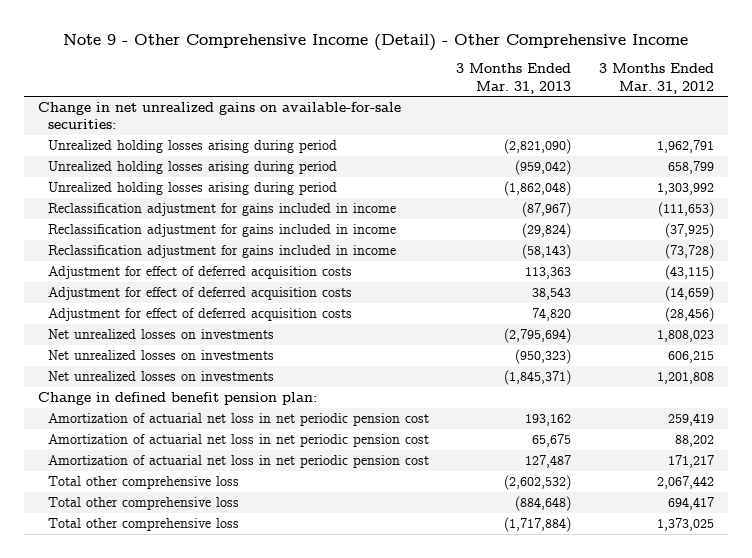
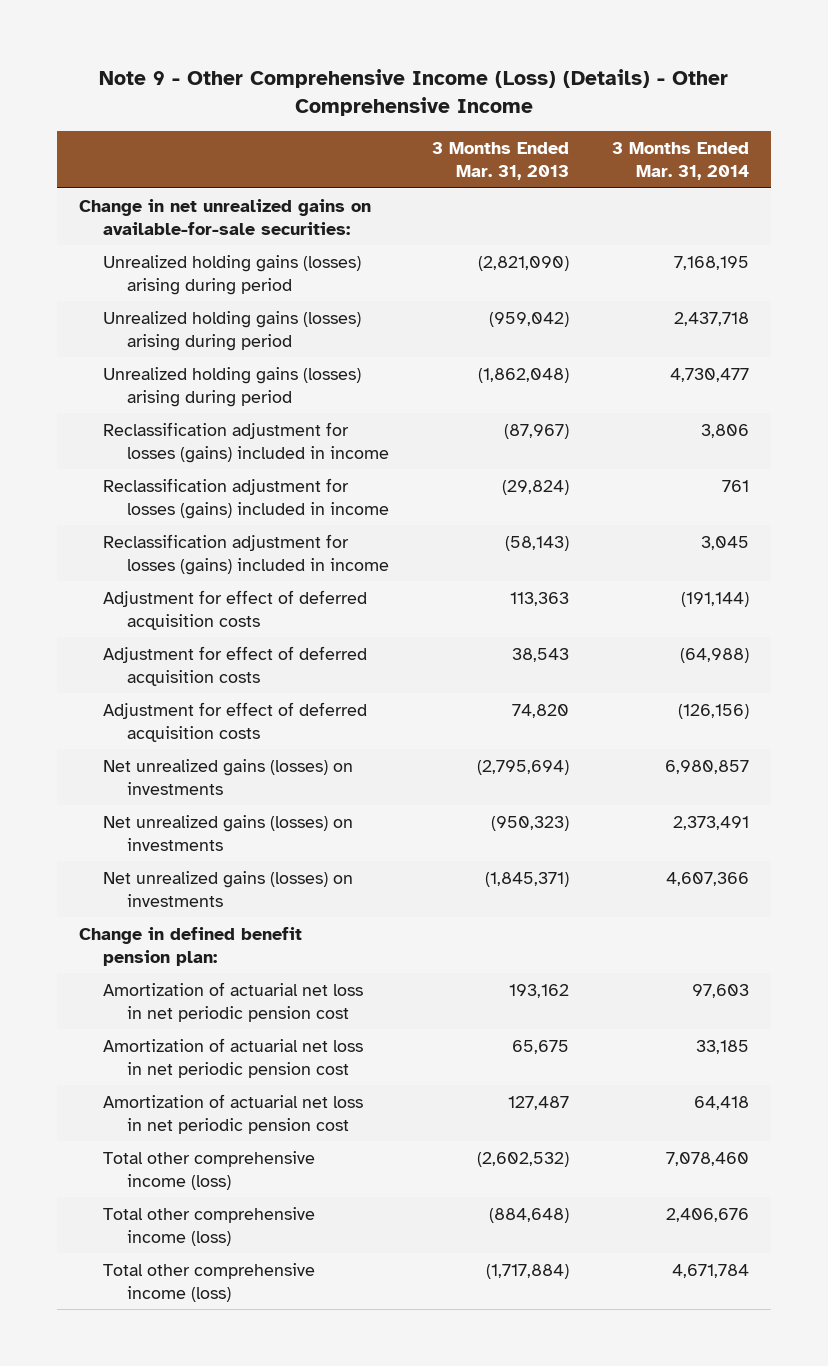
- Note 9 - Other Comprehensive Income (Detail) - Other Comprehensive Income
+ Note 9 - Other Comprehensive Income (Loss) (Details) - Other Comprehensive Income
- | 3 Months Ended Mar. 31, 2013 | 3 Months Ended Mar. 31, 2012
+ | 3 Months Ended Mar. 31, 2013 | 3 Months Ended Mar. 31, 2014
- Unrealized holding losses arising during period | (2,821,090) | 1,962,791
- Unrealized holding losses arising during period | (959,042) | 658,799
- Unrealized holding losses arising during period | (1,862,048) | 1,303,992
- Reclassification adjustment for gains included in income | (87,967) | (111,653)
- Reclassification adjustment for gains included in income | (29,824) | (37,925)
- Reclassification adjustment for gains included in income | (58,143) | (73,728)
+ Unrealized holding gains (losses) arising during period | (2,821,090) | 7,168,195
+ Unrealized holding gains (losses) arising during period | (959,042) | 2,437,718
+ Unrealized holding gains (losses) arising during period | (1,862,048) | 4,730,477
+ Reclassification adjustment for losses (gains) included in income | (87,967) | 3,806
+ Reclassification adjustment for losses (gains) included in income | (29,824) | 761
+ Reclassification adjustment for losses (gains) included in income | (58,143) | 3,045
- Net unrealized losses on investments | (2,795,694) | 1,808,023
- Net unrealized losses on investments | (950,323) | 606,215
- Net unrealized losses on investments | (1,845,371) | 1,201,808
+ Net unrealized gains (losses) on investments | (2,795,694) | 6,980,857
+ Net unrealized gains (losses) on investments | (950,323) | 2,373,491
+ Net unrealized gains (losses) on investments | (1,845,371) | 4,607,366
- Total other comprehensive loss | (2,602,532) | 2,067,442
- Total other comprehensive loss | (884,648) | 694,417
- Total other comprehensive loss | (1,717,884) | 1,373,025
+ Total other comprehensive income (loss) | (2,602,532) | 7,078,460
+ Total other comprehensive income (loss) | (884,648) | 2,406,676
+ Total other comprehensive income (loss) | (1,717,884) | 4,671,784

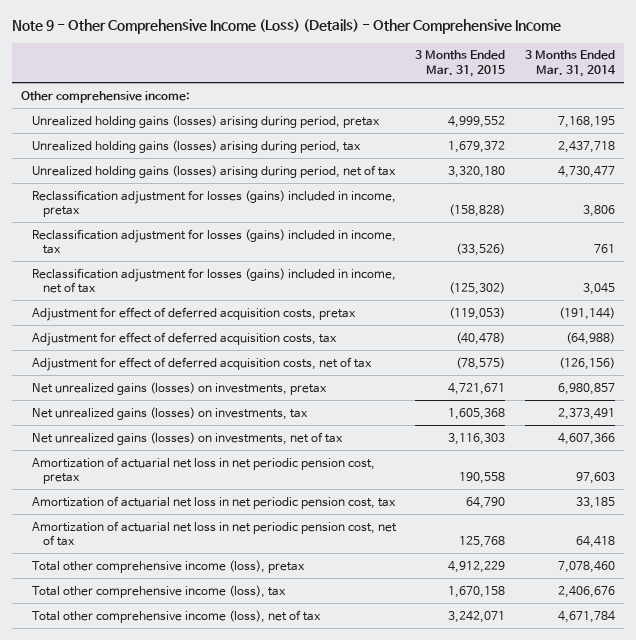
- | 3 Months Ended Mar. 31, 2013 | 3 Months Ended Mar. 31, 2014
+ | 3 Months Ended Mar. 31, 2015 | 3 Months Ended Mar. 31, 2014
- Change in net unrealized gains on available-for-sale securities:
- Unrealized holding gains (losses) arising during period | (2,821,090) | 7,168,195
- Unrealized holding gains (losses) arising during period | (959,042) | 2,437,718
- Unrealized holding gains (losses) arising during period | (1,862,048) | 4,730,477
- Reclassification adjustment for losses (gains) included in income | (87,967) | 3,806
- Reclassification adjustment for losses (gains) included in income | (29,824) | 761
- Reclassification adjustment for losses (gains) included in income | (58,143) | 3,045
- Adjustment for effect of deferred acquisition costs | 113,363 | (191,144)
- Adjustment for effect of deferred acquisition costs | 38,543 | (64,988)
- Adjustment for effect of deferred acquisition costs | 74,820 | (126,156)
- Net unrealized gains (losses) on investments | (2,795,694) | 6,980,857
- Net unrealized gains (losses) on investments | (950,323) | 2,373,491
- Net unrealized gains (losses) on investments | (1,845,371) | 4,607,366
- Change in defined benefit pension plan:
- Amortization of actuarial net loss in net periodic pension cost | 193,162 | 97,603
- Amortization of actuarial net loss in net periodic pension cost | 65,675 | 33,185
- Amortization of actuarial net loss in net periodic pension cost | 127,487 | 64,418
- Total other comprehensive income (loss) | (2,602,532) | 7,078,460
- Total other comprehensive income (loss) | (884,648) | 2,406,676
- Total other comprehensive income (loss) | (1,717,884) | 4,671,784
+ Other comprehensive income:
+ Unrealized holding gains (losses) arising during period, pretax | 4,999,552 | 7,168,195
+ Unrealized holding gains (losses) arising during period, tax | 1,679,372 | 2,437,718
+ Unrealized holding gains (losses) arising during period, net of tax | 3,320,180 | 4,730,477
+ Reclassification adjustment for losses (gains) included in income, pretax | (158,828) | 3,806
+ Reclassification adjustment for losses (gains) included in income, tax | (33,526) | 761
+ Reclassification adjustment for losses (gains) included in income, net of tax | (125,302) | 3,045
+ Adjustment for effect of deferred acquisition costs, pretax | (119,053) | (191,144)
+ Adjustment for effect of deferred acquisition costs, tax | (40,478) | (64,988)
+ Adjustment for effect of deferred acquisition costs, net of tax | (78,575) | (126,156)
+ Net unrealized gains (losses) on investments, pretax | 4,721,671 | 6,980,857
+ Net unrealized gains (losses) on investments, tax | 1,605,368 | 2,373,491
+ Net unrealized gains (losses) on investments, net of tax | 3,116,303 | 4,607,366
+ Amortization of actuarial net loss in net periodic pension cost, pretax | 190,558 | 97,603
+ Amortization of actuarial net loss in net periodic pension cost, tax | 64,790 | 33,185
+ Amortization of actuarial net loss in net periodic pension cost, net of tax | 125,768 | 64,418
+ Total other comprehensive income (loss), pretax | 4,912,229 | 7,078,460
+ Total other comprehensive income (loss), tax | 1,670,158 | 2,406,676
+ Total other comprehensive income (loss), net of tax | 3,242,071 | 4,671,784

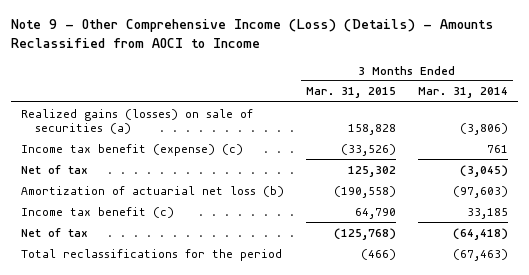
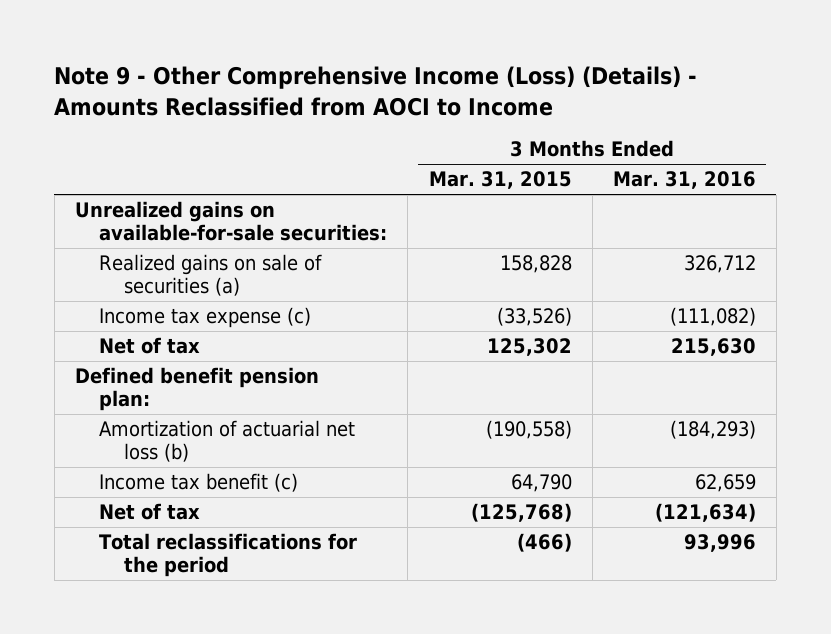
- | 3 Months Ended Mar. 31, 2015 | 3 Months Ended Mar. 31, 2014
+ | 3 Months Ended Mar. 31, 2015 | 3 Months Ended Mar. 31, 2016
- Realized gains (losses) on sale of securities (a) | 158,828 | (3,806)
- Income tax benefit (expense) (c) | (33,526) | 761
+ Unrealized gains on available-for-sale securities:
+ Realized gains on sale of securities (a) | 158,828 | 326,712
+ Income tax expense (c) | (33,526) | (111,082)
+ Defined benefit pension plan:

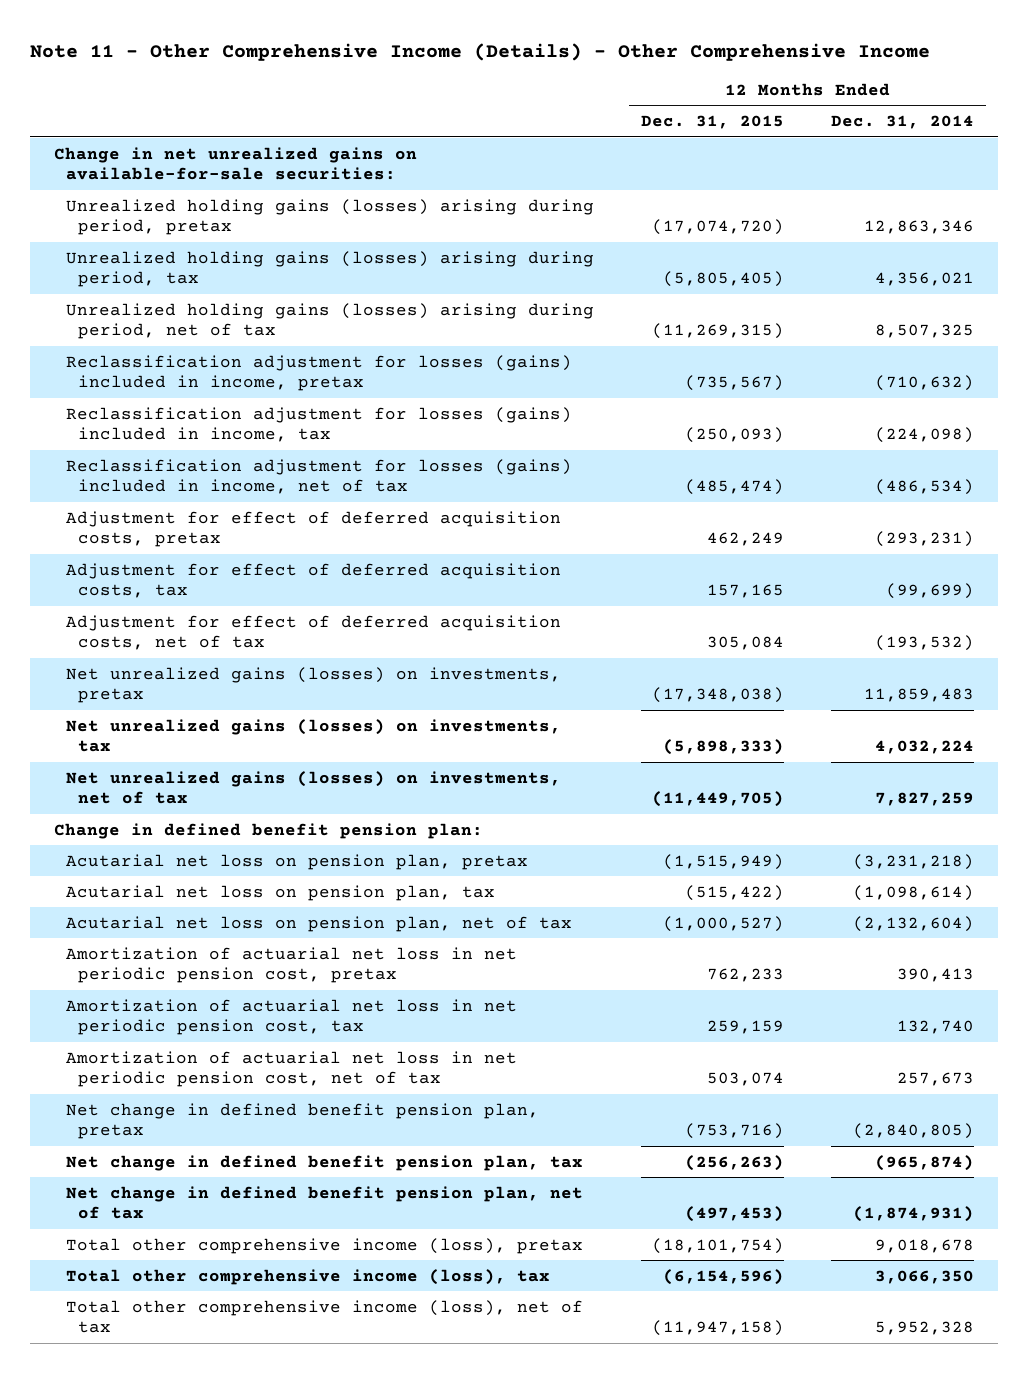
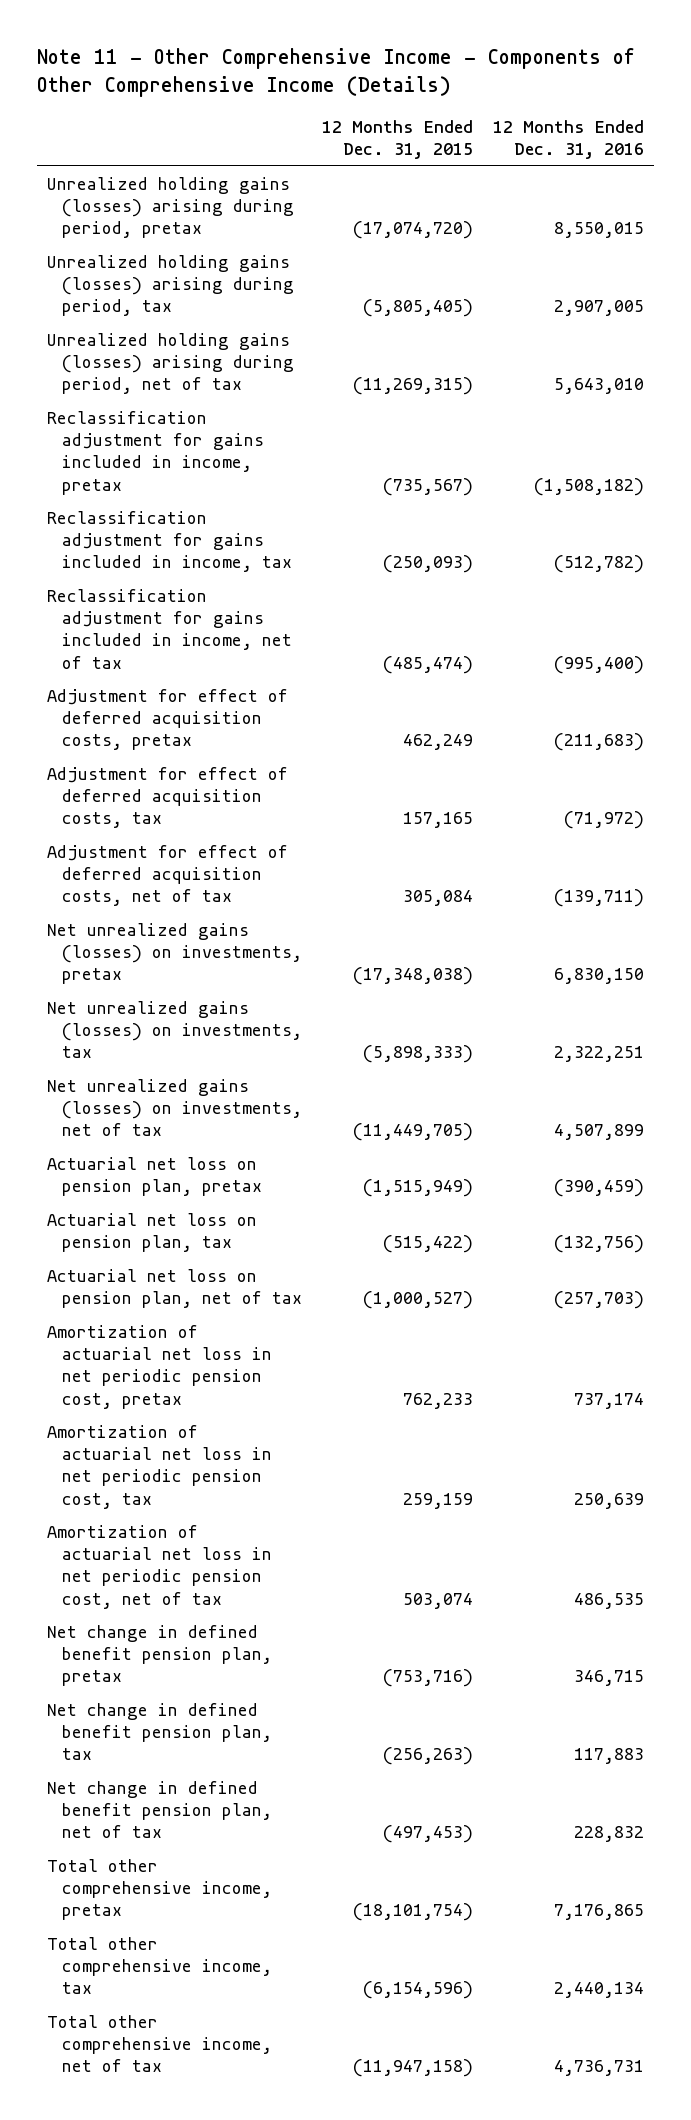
- Note 11 - Other Comprehensive Income (Details) - Other Comprehensive Income
+ Note 11 - Other Comprehensive Income - Components of Other Comprehensive Income (Details)
- | 12 Months Ended Dec. 31, 2015 | 12 Months Ended Dec. 31, 2014
+ | 12 Months Ended Dec. 31, 2015 | 12 Months Ended Dec. 31, 2016
- Change in net unrealized gains on available-for-sale securities:
- Reclassification adjustment for losses (gains) included in income, pretax | (735,567) | (710,632)
- Reclassification adjustment for losses (gains) included in income, tax | (250,093) | (224,098)
- Reclassification adjustment for losses (gains) included in income, net of tax | (485,474) | (486,534)
+ Reclassification adjustment for gains included in income, pretax | (735,567) | (1,508,182)
+ Reclassification adjustment for gains included in income, tax | (250,093) | (512,782)
+ Reclassification adjustment for gains included in income, net of tax | (485,474) | (995,400)
- Change in defined benefit pension plan:
- Acutarial net loss on pension plan, pretax | (1,515,949) | (3,231,218)
- Acutarial net loss on pension plan, tax | (515,422) | (1,098,614)
- Acutarial net loss on pension plan, net of tax | (1,000,527) | (2,132,604)
+ Actuarial net loss on pension plan, pretax | (1,515,949) | (390,459)
+ Actuarial net loss on pension plan, tax | (515,422) | (132,756)
+ Actuarial net loss on pension plan, net of tax | (1,000,527) | (257,703)
- Total other comprehensive income (loss), pretax | (18,101,754) | 9,018,678
- Total other comprehensive income (loss), tax | (6,154,596) | 3,066,350
- Total other comprehensive income (loss), net of tax | (11,947,158) | 5,952,328
+ Total other comprehensive income, pretax | (18,101,754) | 7,176,865
+ Total other comprehensive income, tax | (6,154,596) | 2,440,134
+ Total other comprehensive income, net of tax | (11,947,158) | 4,736,731

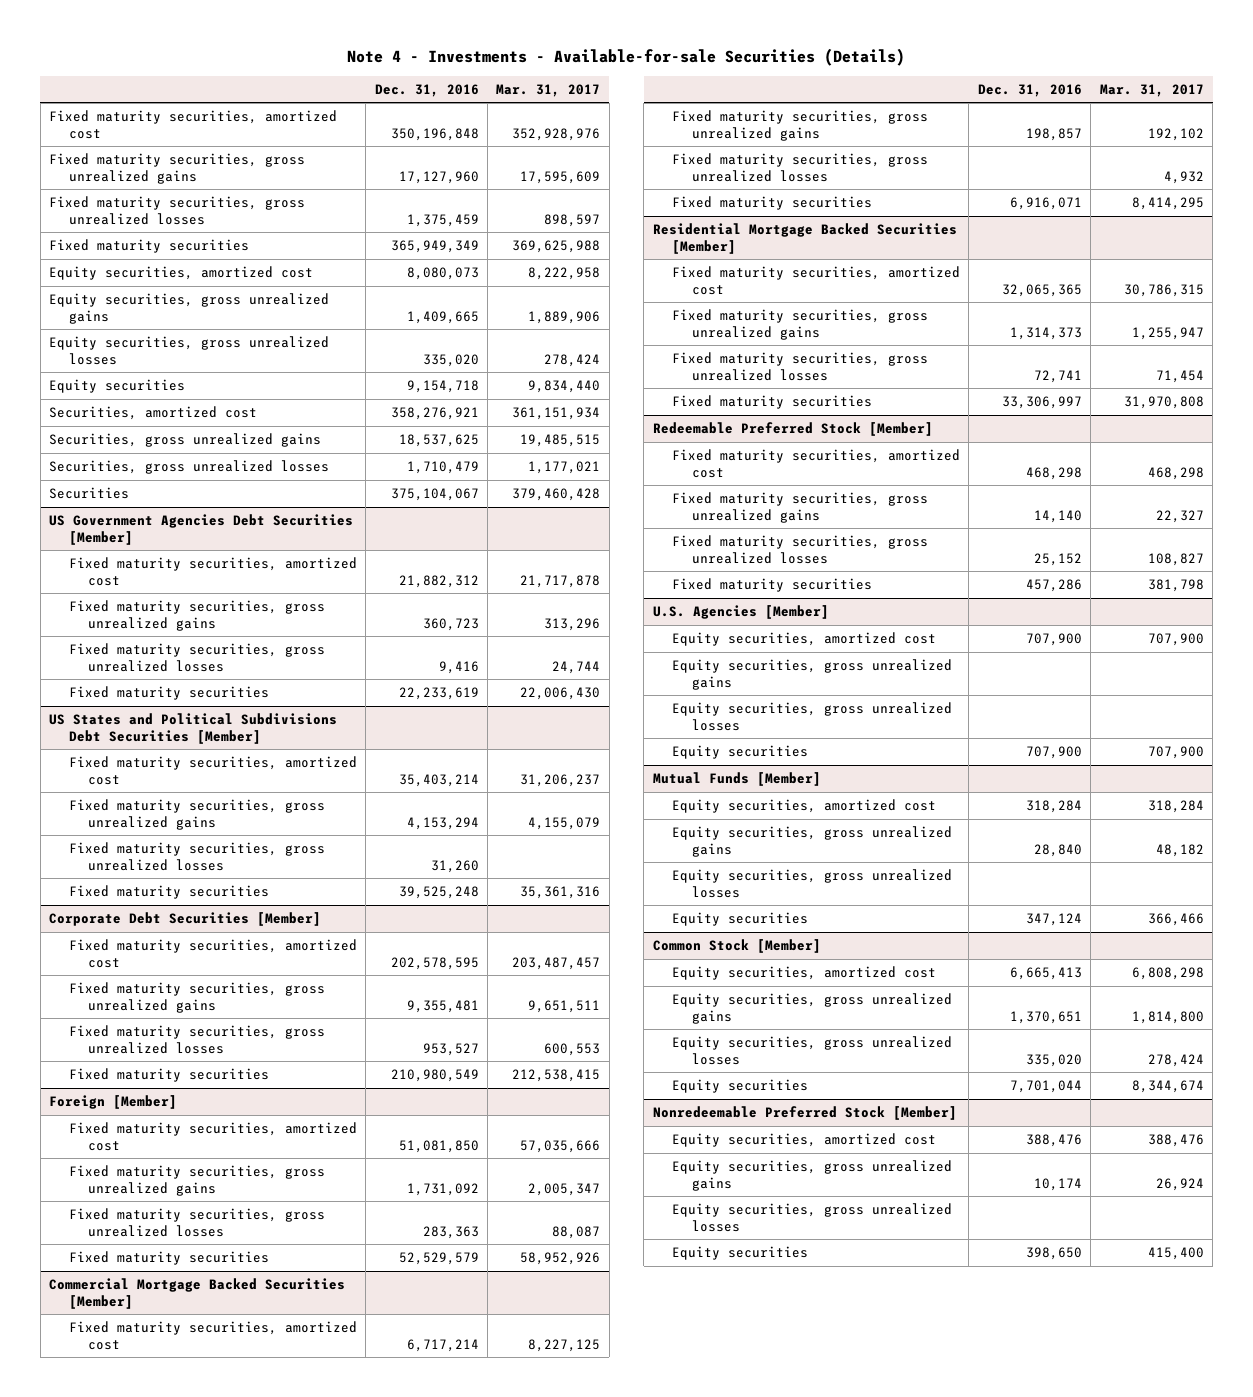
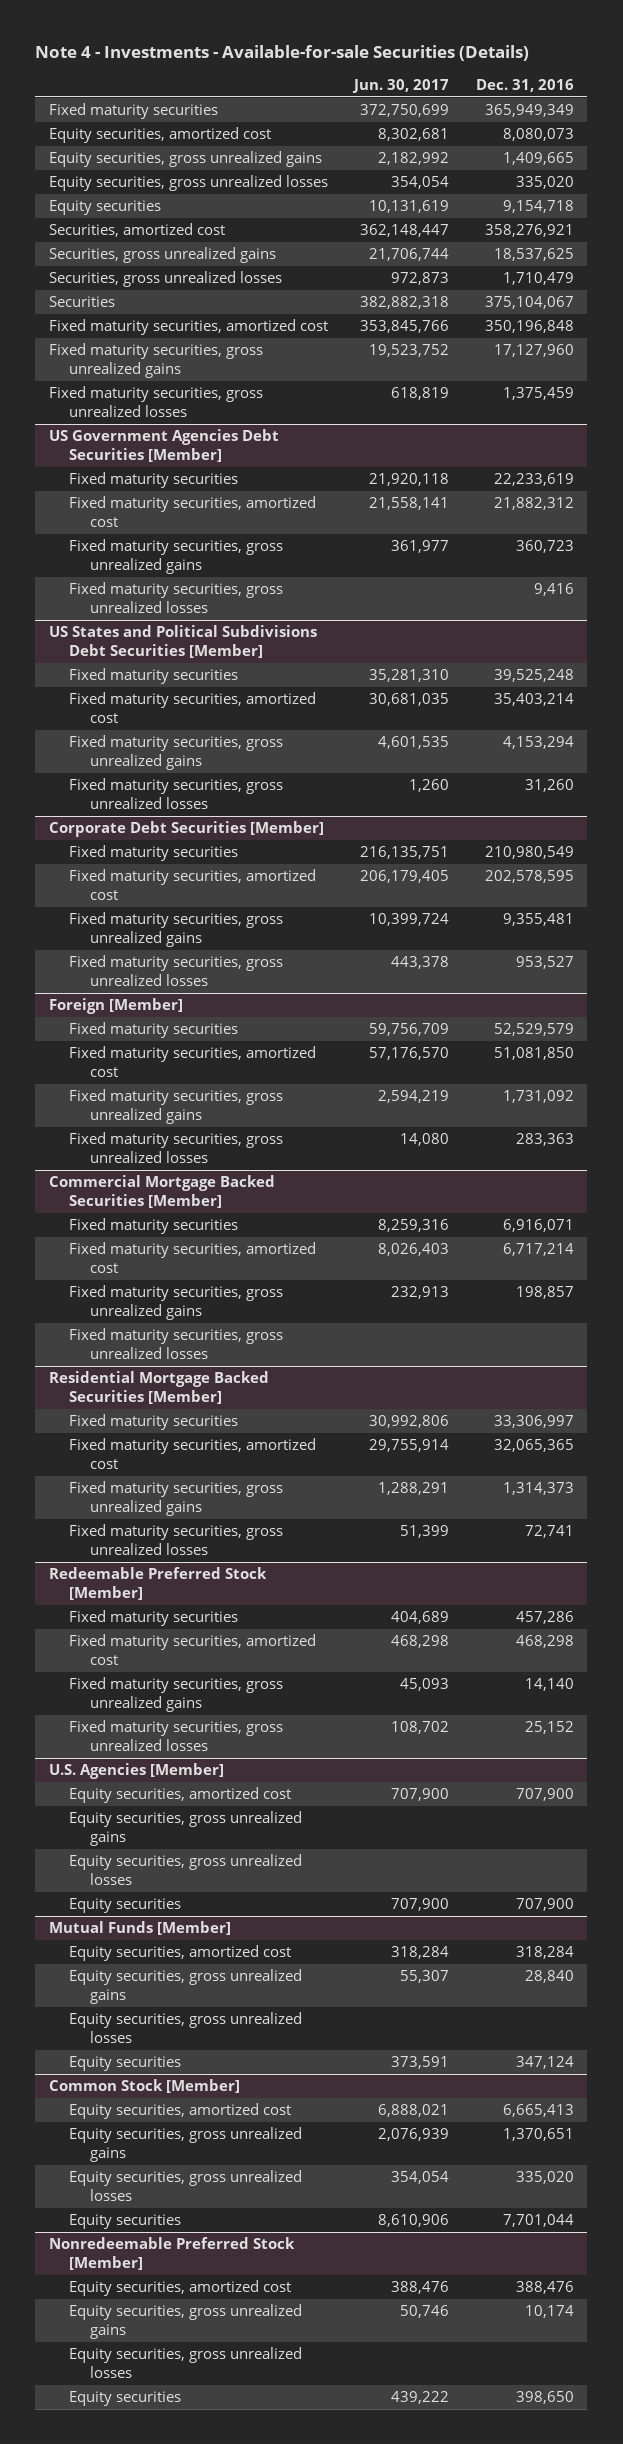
- | Dec. 31, 2016 | Mar. 31, 2017
+ | Jun. 30, 2017 | Dec. 31, 2016
moved down: Fixed maturity securities, amortized cost | 353,845,766 | 350,196,848
moved down: Fixed maturity securities, gross unrealized gains | 19,523,752 | 17,127,960
moved down: Fixed maturity securities, gross unrealized losses | 618,819 | 1,375,459
@ US Government Agencies Debt Securities [Member]
moved up: Fixed maturity securities | 21,920,118 | 22,233,619
@ US States and Political Subdivisions Debt Securities [Member]
moved up: Fixed maturity securities | 35,281,310 | 39,525,248
@ Corporate Debt Securities [Member]
moved up: Fixed maturity securities | 216,135,751 | 210,980,549
@ Foreign [Member]
moved up: Fixed maturity securities | 59,756,709 | 52,529,579
@ Commercial Mortgage Backed Securities [Member]
moved up: Fixed maturity securities | 8,259,316 | 6,916,071
@ Residential Mortgage Backed Securities [Member]
moved up: Fixed maturity securities | 30,992,806 | 33,306,997
@ Redeemable Preferred Stock [Member]
moved up: Fixed maturity securities | 404,689 | 457,286

